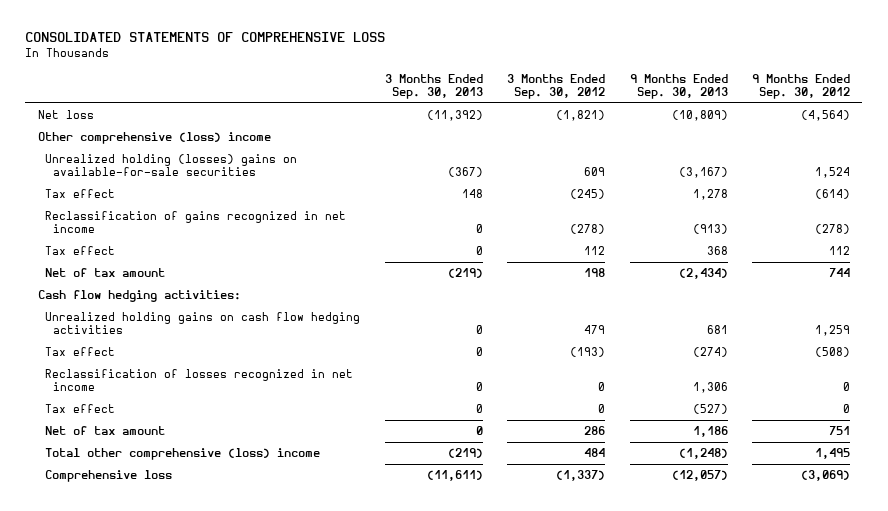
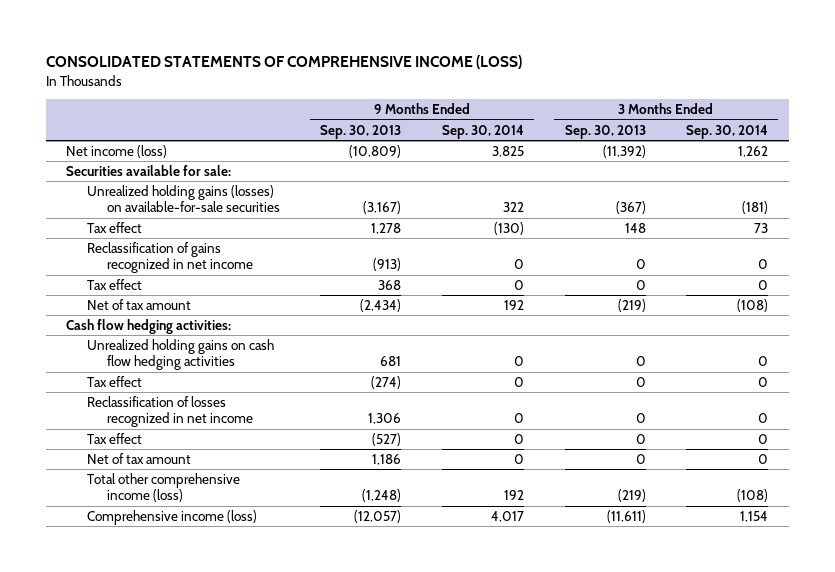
- CONSOLIDATED STATEMENTS OF COMPREHENSIVE LOSS
+ CONSOLIDATED STATEMENTS OF COMPREHENSIVE INCOME (LOSS)
- | 3 Months Ended Sep. 30, 2013 | 3 Months Ended Sep. 30, 2012 | 9 Months Ended Sep. 30, 2013 | 9 Months Ended Sep. 30, 2012
+ | 9 Months Ended Sep. 30, 2013 | 9 Months Ended Sep. 30, 2014 | 3 Months Ended Sep. 30, 2013 | 3 Months Ended Sep. 30, 2014
- Net loss | (11,392) | (1,821) | (10,809) | (4,564)
- Other comprehensive (loss) income
- Unrealized holding (losses) gains on available-for-sale securities | (367) | 609 | (3,167) | 1,524
+ Net income (loss) | (10,809) | 3,825 | (11,392) | 1,262
+ Securities available for sale:
+ Unrealized holding gains (losses) on available-for-sale securities | (3,167) | 322 | (367) | (181)
- Total other comprehensive (loss) income | (219) | 484 | (1,248) | 1,495
- Comprehensive loss | (11,611) | (1,337) | (12,057) | (3,069)
+ Total other comprehensive income (loss) | (1,248) | 192 | (219) | (108)
+ Comprehensive income (loss) | (12,057) | 4,017 | (11,611) | 1,154

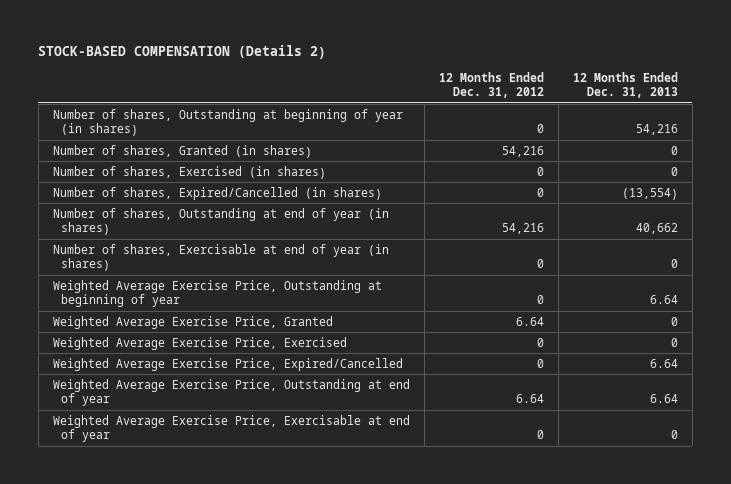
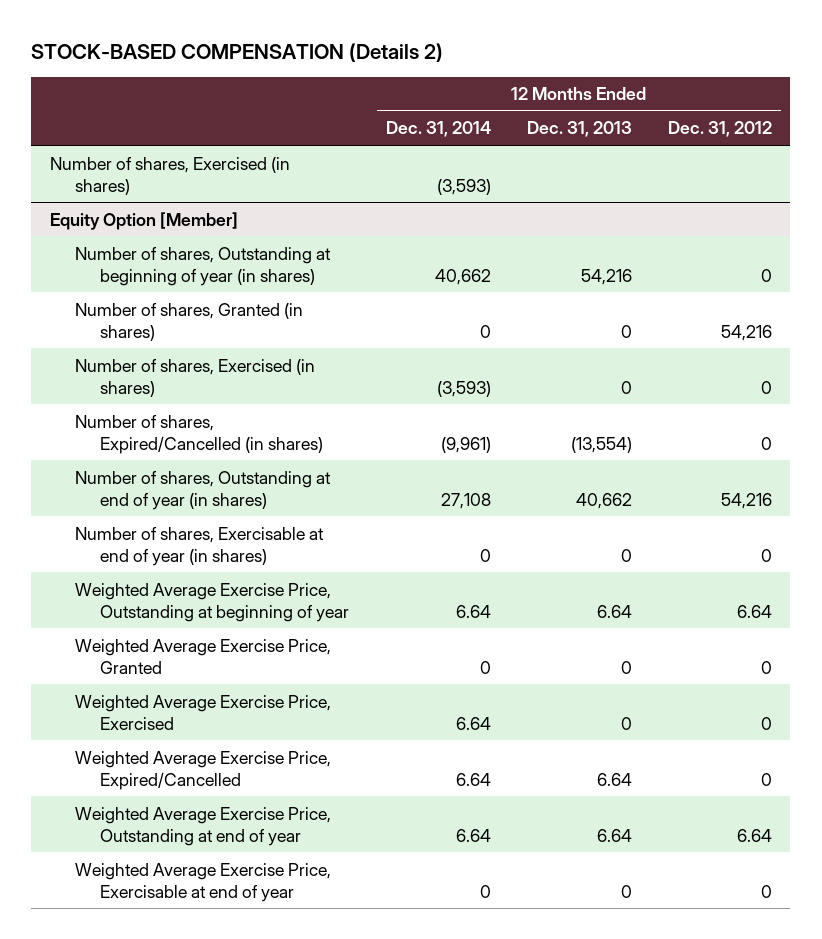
- | 12 Months Ended Dec. 31, 2012 | 12 Months Ended Dec. 31, 2013
+ | 12 Months Ended Dec. 31, 2014 | 12 Months Ended Dec. 31, 2013 | 12 Months Ended Dec. 31, 2012
+ Number of shares, Exercised (in shares) | (3,593) | |
+ Equity Option [Member]
- Weighted Average Exercise Price, Outstanding at beginning of year | 0 | 6.64
- Weighted Average Exercise Price, Granted | 6.64 | 0
+ Weighted Average Exercise Price, Outstanding at beginning of year | 6.64 | 6.64 | 6.64
+ Weighted Average Exercise Price, Granted | 0 | 0 | 0

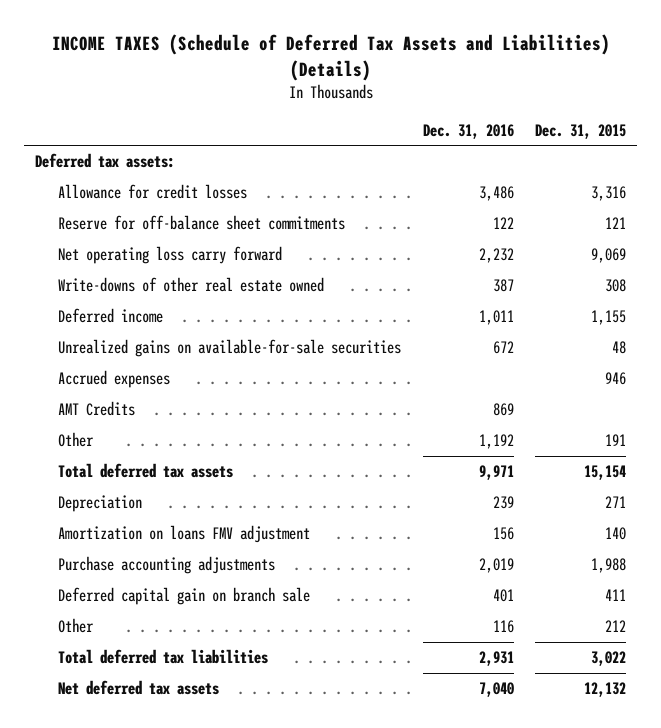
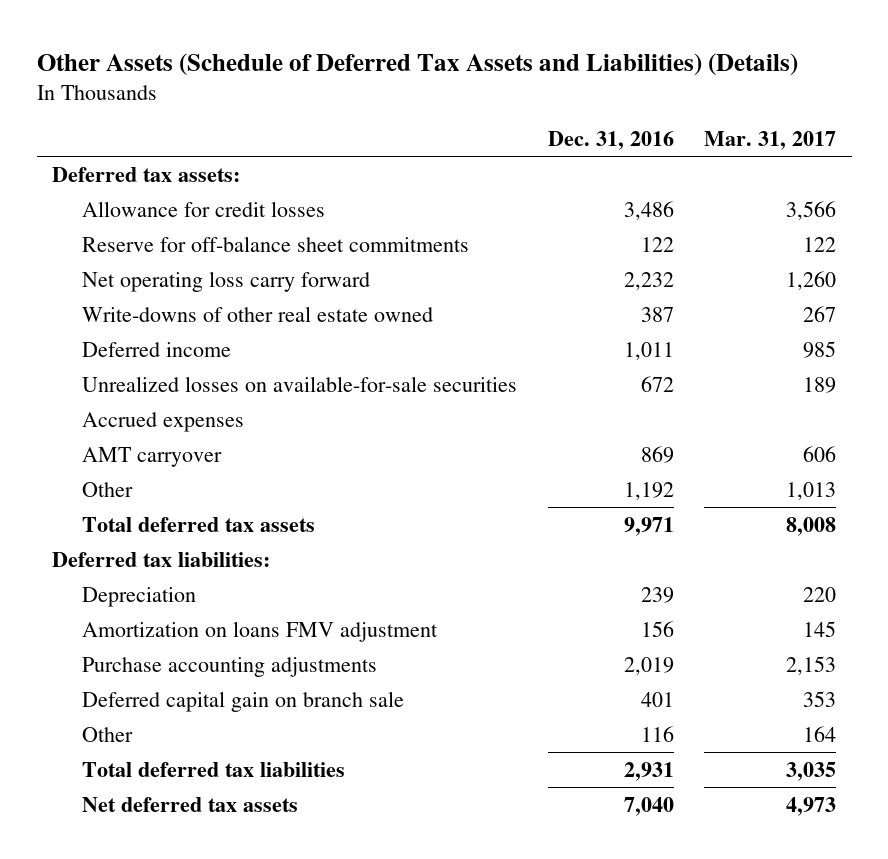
- INCOME TAXES (Schedule of Deferred Tax Assets and Liabilities) (Details)
+ Other Assets (Schedule of Deferred Tax Assets and Liabilities) (Details)
- | Dec. 31, 2016 | Dec. 31, 2015
+ | Dec. 31, 2016 | Mar. 31, 2017
- Unrealized gains on available-for-sale securities | 672 | 48
+ Unrealized losses on available-for-sale securities | 672 | 189
- AMT Credits | 869 |
+ AMT carryover | 869 | 606
+ Deferred tax liabilities:

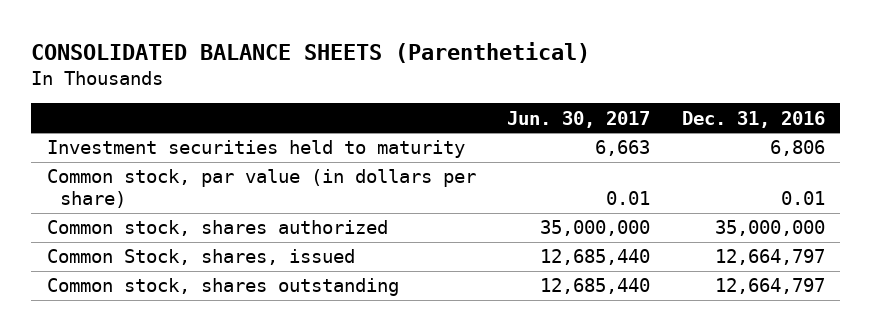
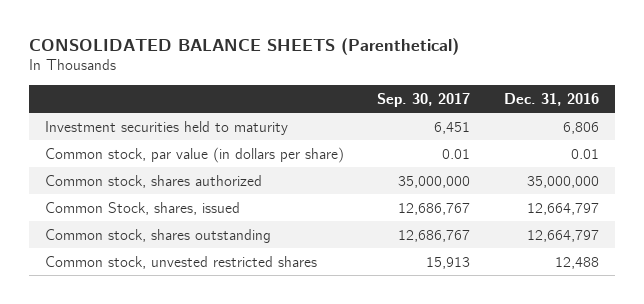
- | Jun. 30, 2017 | Dec. 31, 2016
+ | Sep. 30, 2017 | Dec. 31, 2016
+ Common stock, unvested restricted shares | 15,913 | 12,488

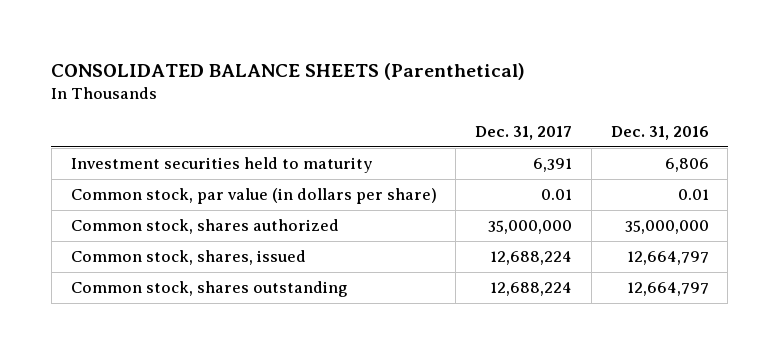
- | Sep. 30, 2017 | Dec. 31, 2016
+ | Dec. 31, 2017 | Dec. 31, 2016
- Common Stock, shares, issued | 12,686,767 | 12,664,797
+ Common stock, shares, issued | 12,688,224 | 12,664,797
- Common stock, unvested restricted shares | 15,913 | 12,488

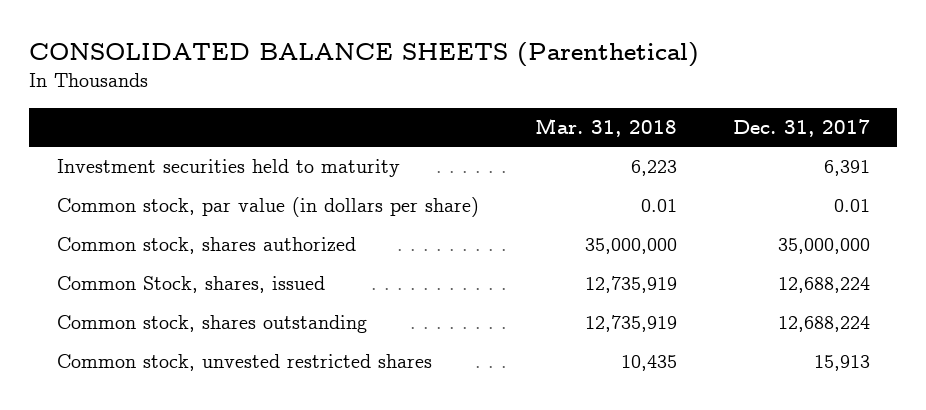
- | Dec. 31, 2017 | Dec. 31, 2016
+ | Mar. 31, 2018 | Dec. 31, 2017
- Common stock, shares, issued | 12,688,224 | 12,664,797
+ Common Stock, shares, issued | 12,735,919 | 12,688,224
+ Common stock, unvested restricted shares | 10,435 | 15,913

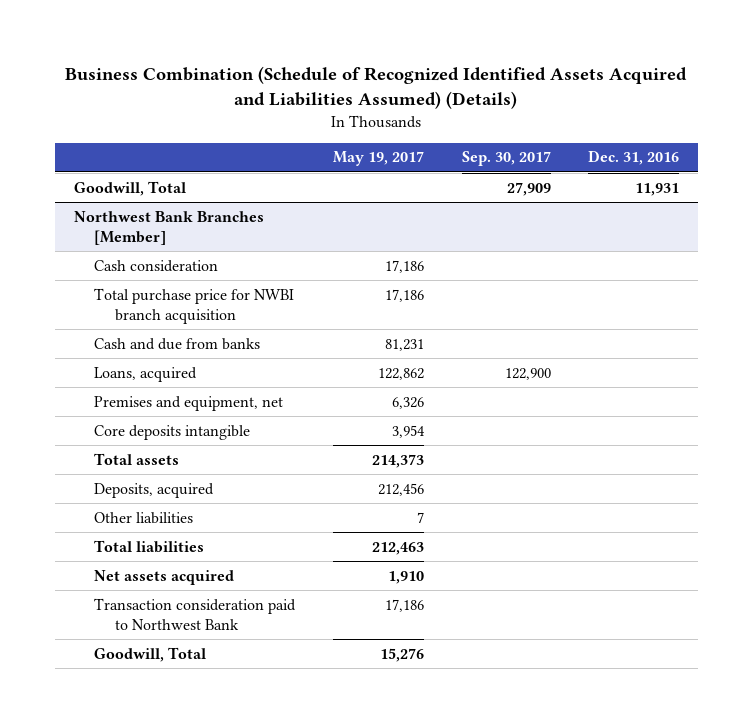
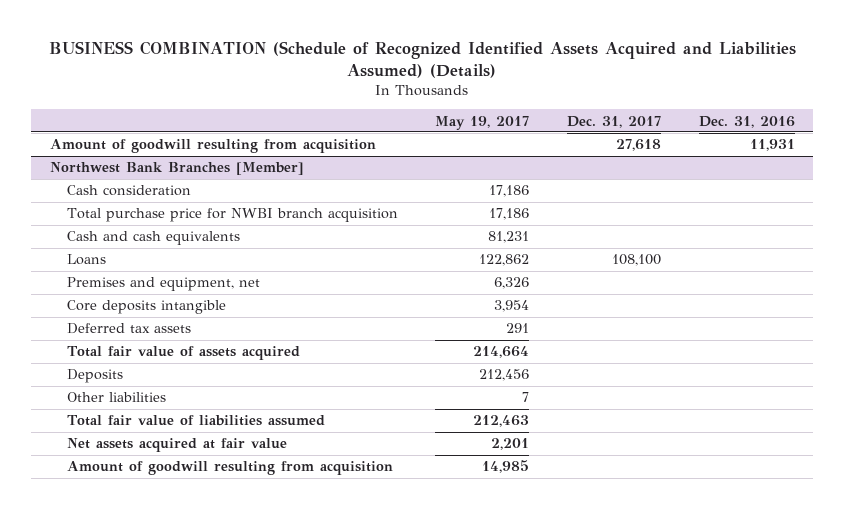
- Business Combination (Schedule of Recognized Identified Assets Acquired and Liabilities Assumed) (Details)
+ BUSINESS COMBINATION (Schedule of Recognized Identified Assets Acquired and Liabilities Assumed) (Details)
- | May 19, 2017 | Sep. 30, 2017 | Dec. 31, 2016
+ | May 19, 2017 | Dec. 31, 2017 | Dec. 31, 2016
- Goodwill, Total | | 27,909 | 11,931
+ Amount of goodwill resulting from acquisition | | 27,618 | 11,931
@ Northwest Bank Branches [Member]
- Cash and due from banks | 81,231 | |
- Loans, acquired | 122,862 | 122,900 |
+ Cash and cash equivalents | 81,231 | |
+ Loans | 122,862 | 108,100 |
- Total assets | 214,373 | |
- Deposits, acquired | 212,456 | |
+ Deferred tax assets | 291 | |
+ Total fair value of assets acquired | 214,664 | |
+ Deposits | 212,456 | |
- Total liabilities | 212,463 | |
- Net assets acquired | 1,910 | |
- Transaction consideration paid to Northwest Bank | 17,186 | |
- Goodwill, Total | 15,276 | |
+ Total fair value of liabilities assumed | 212,463 | |
+ Net assets acquired at fair value | 2,201 | |
+ Amount of goodwill resulting from acquisition | 14,985 | |

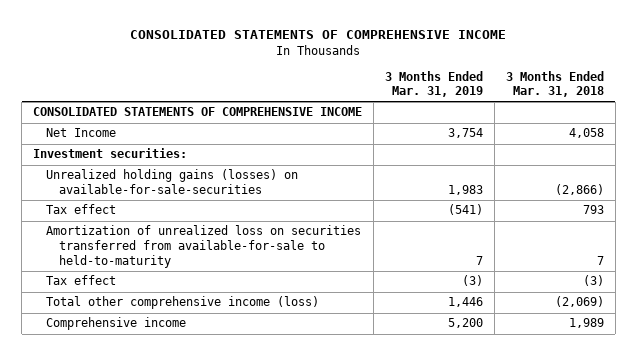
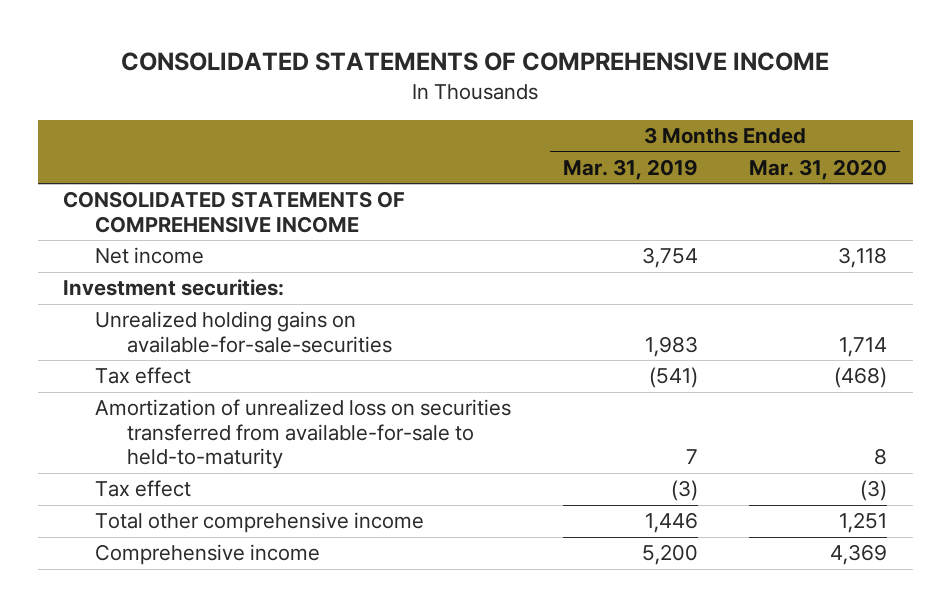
- | 3 Months Ended Mar. 31, 2019 | 3 Months Ended Mar. 31, 2018
+ | 3 Months Ended Mar. 31, 2019 | 3 Months Ended Mar. 31, 2020
- Net Income | 3,754 | 4,058
+ Net income | 3,754 | 3,118
- Unrealized holding gains (losses) on available-for-sale-securities | 1,983 | (2,866)
+ Unrealized holding gains on available-for-sale-securities | 1,983 | 1,714
- Total other comprehensive income (loss) | 1,446 | (2,069)
+ Total other comprehensive income | 1,446 | 1,251

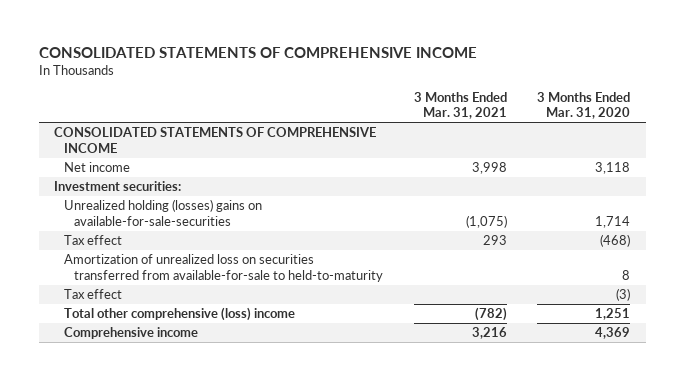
- | 3 Months Ended Mar. 31, 2019 | 3 Months Ended Mar. 31, 2020
+ | 3 Months Ended Mar. 31, 2021 | 3 Months Ended Mar. 31, 2020
- Unrealized holding gains on available-for-sale-securities | 1,983 | 1,714
+ Unrealized holding (losses) gains on available-for-sale-securities | (1,075) | 1,714
- Total other comprehensive income | 1,446 | 1,251
+ Total other comprehensive (loss) income | (782) | 1,251

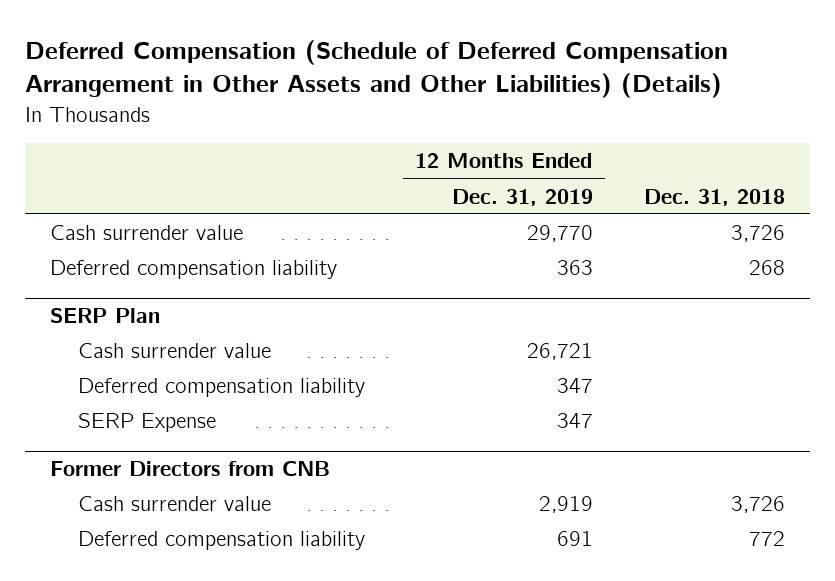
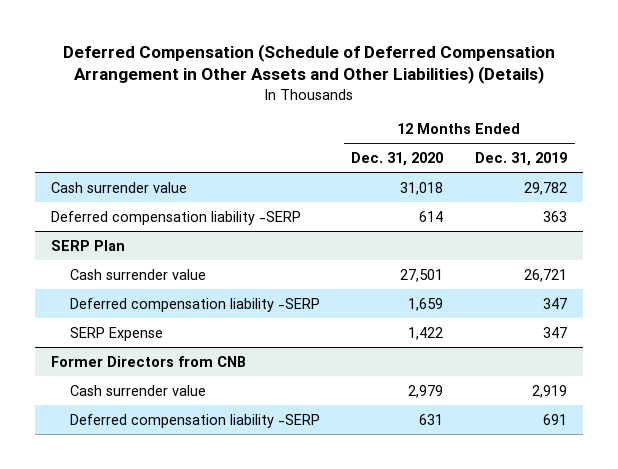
- | 12 Months Ended Dec. 31, 2019 | Dec. 31, 2018
+ | 12 Months Ended Dec. 31, 2020 | 12 Months Ended Dec. 31, 2019
- Cash surrender value | 29,770 | 3,726
- Deferred compensation liability | 363 | 268
+ Cash surrender value | 31,018 | 29,782
+ Deferred compensation liability -SERP | 614 | 363
@ SERP Plan
- Deferred compensation liability | 347 |
+ Deferred compensation liability -SERP | 1,659 | 347
@ Former Directors from CNB
- Deferred compensation liability | 691 | 772
+ Deferred compensation liability -SERP | 631 | 691

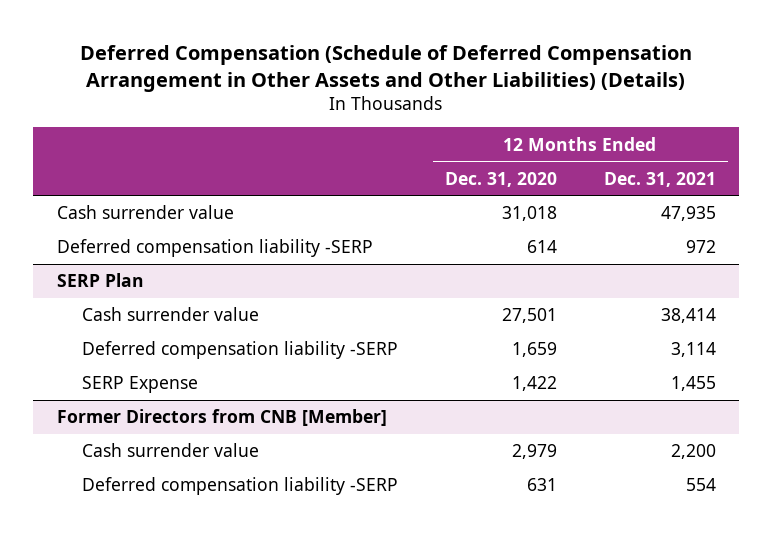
- | 12 Months Ended Dec. 31, 2020 | 12 Months Ended Dec. 31, 2019
+ | 12 Months Ended Dec. 31, 2020 | 12 Months Ended Dec. 31, 2021
- Former Directors from CNB
+ Former Directors from CNB [Member]

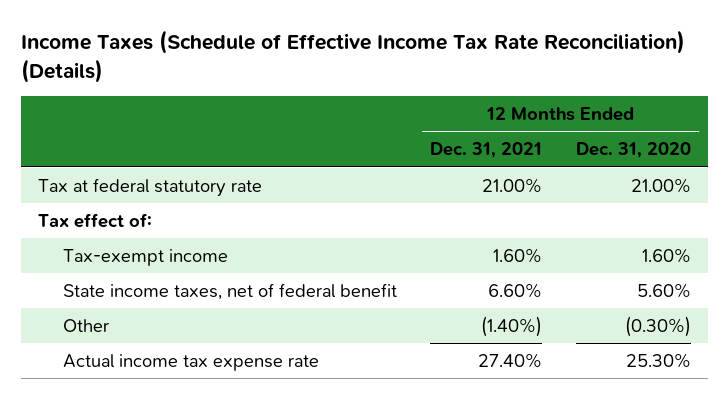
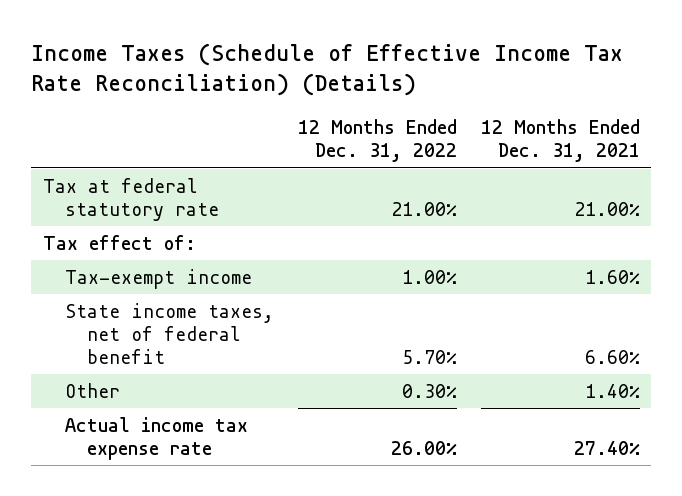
- | 12 Months Ended Dec. 31, 2021 | 12 Months Ended Dec. 31, 2020
+ | 12 Months Ended Dec. 31, 2022 | 12 Months Ended Dec. 31, 2021
- Other | (1.40%) | (0.30%)
+ Other | 0.30% | 1.40%

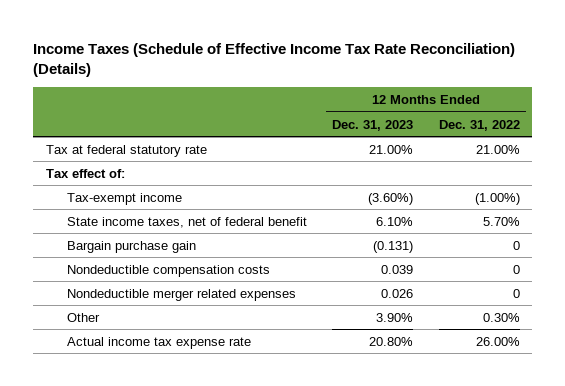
- | 12 Months Ended Dec. 31, 2022 | 12 Months Ended Dec. 31, 2021
+ | 12 Months Ended Dec. 31, 2023 | 12 Months Ended Dec. 31, 2022
- Tax-exempt income | 1.00% | 1.60%
+ Tax-exempt income | (3.60%) | (1.00%)
+ Bargain purchase gain | (0.131) | 0
+ Nondeductible compensation costs | 0.039 | 0
+ Nondeductible merger related expenses | 0.026 | 0

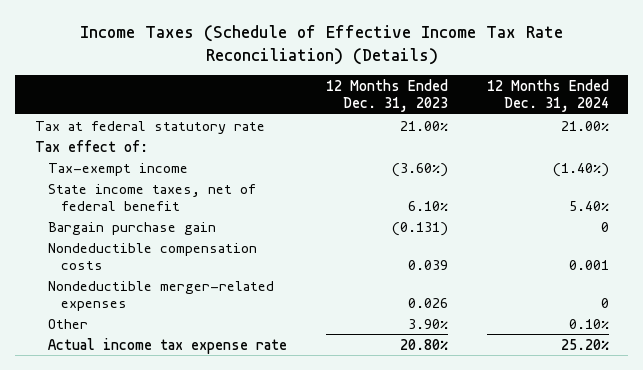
- | 12 Months Ended Dec. 31, 2023 | 12 Months Ended Dec. 31, 2022
+ | 12 Months Ended Dec. 31, 2023 | 12 Months Ended Dec. 31, 2024
- Nondeductible merger related expenses | 0.026 | 0
+ Nondeductible merger-related expenses | 0.026 | 0

